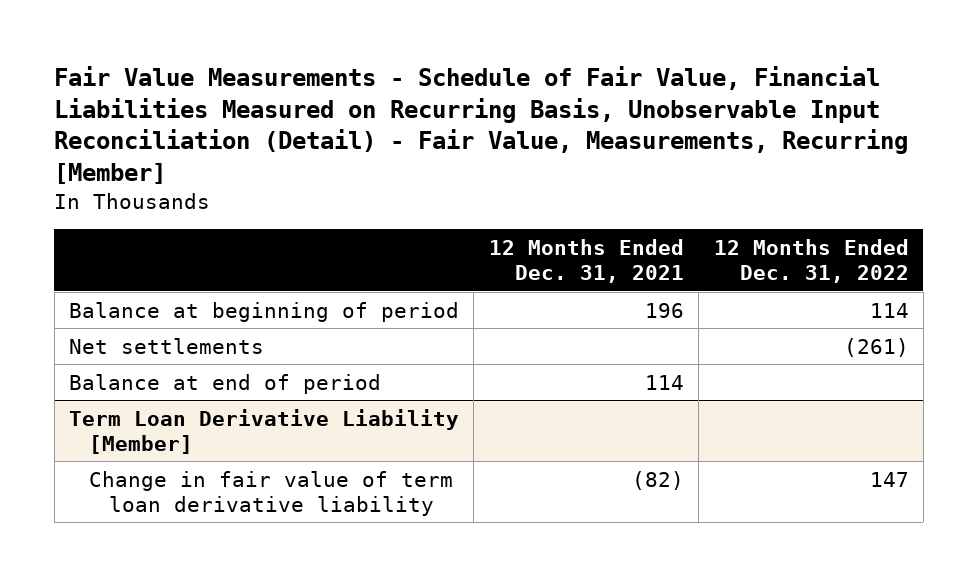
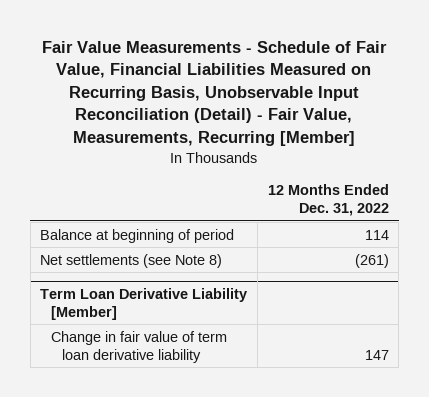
- | 12 Months Ended Dec. 31, 2021 | 12 Months Ended Dec. 31, 2022
+ | 12 Months Ended Dec. 31, 2022
- Net settlements | | (261)
- Balance at end of period | 114 |
+ Net settlements (see Note 8) | (261)

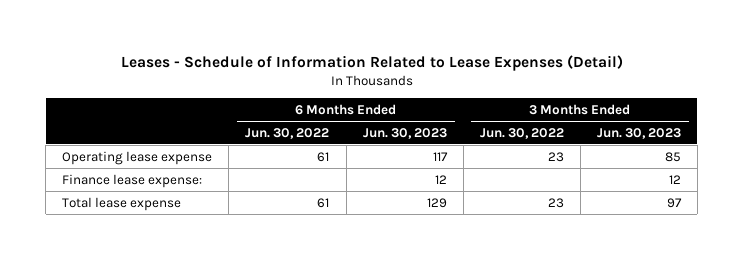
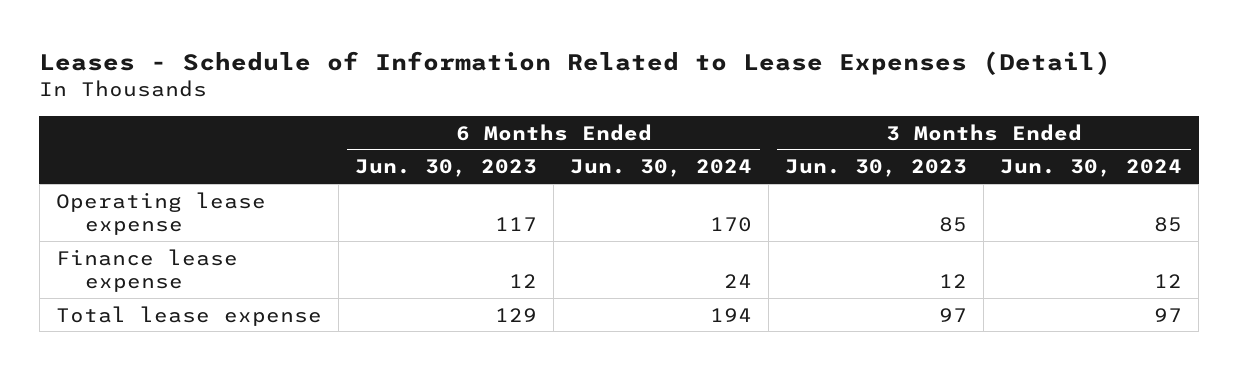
- | 6 Months Ended Jun. 30, 2022 | 6 Months Ended Jun. 30, 2023 | 3 Months Ended Jun. 30, 2022 | 3 Months Ended Jun. 30, 2023
+ | 6 Months Ended Jun. 30, 2023 | 6 Months Ended Jun. 30, 2024 | 3 Months Ended Jun. 30, 2023 | 3 Months Ended Jun. 30, 2024
- Finance lease expense: | | 12 | | 12
+ Finance lease expense | 12 | 24 | 12 | 12

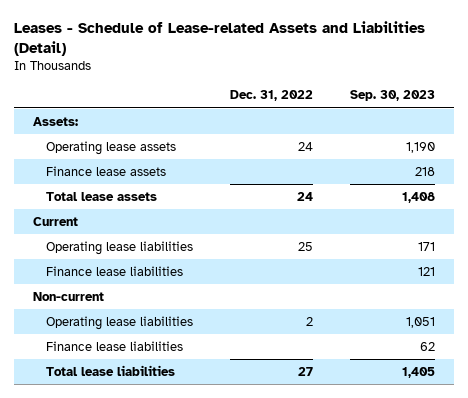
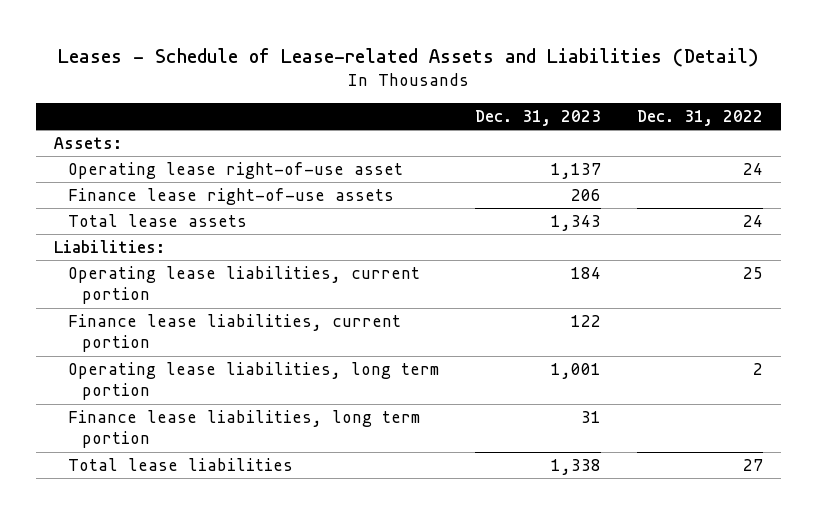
- | Dec. 31, 2022 | Sep. 30, 2023
+ | Dec. 31, 2023 | Dec. 31, 2022
- Operating lease assets | 24 | 1,190
- Finance lease assets | | 218
+ Operating lease right-of-use asset | 1,137 | 24
+ Finance lease right-of-use assets | 206 |
- Current
- Operating lease liabilities | 25 | 171
- Finance lease liabilities | | 121
- Non-current
- Operating lease liabilities | 2 | 1,051
- Finance lease liabilities | | 62
+ Liabilities:
+ Operating lease liabilities, current portion | 184 | 25
+ Finance lease liabilities, current portion | 122 |
+ Operating lease liabilities, long term portion | 1,001 | 2
+ Finance lease liabilities, long term portion | 31 |

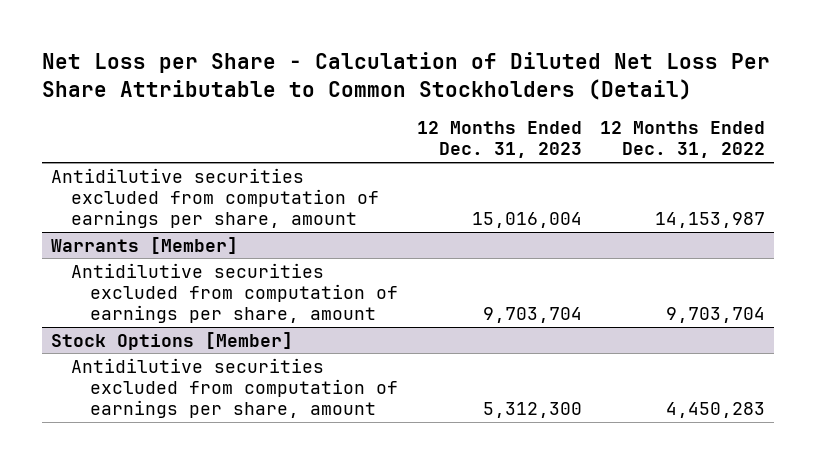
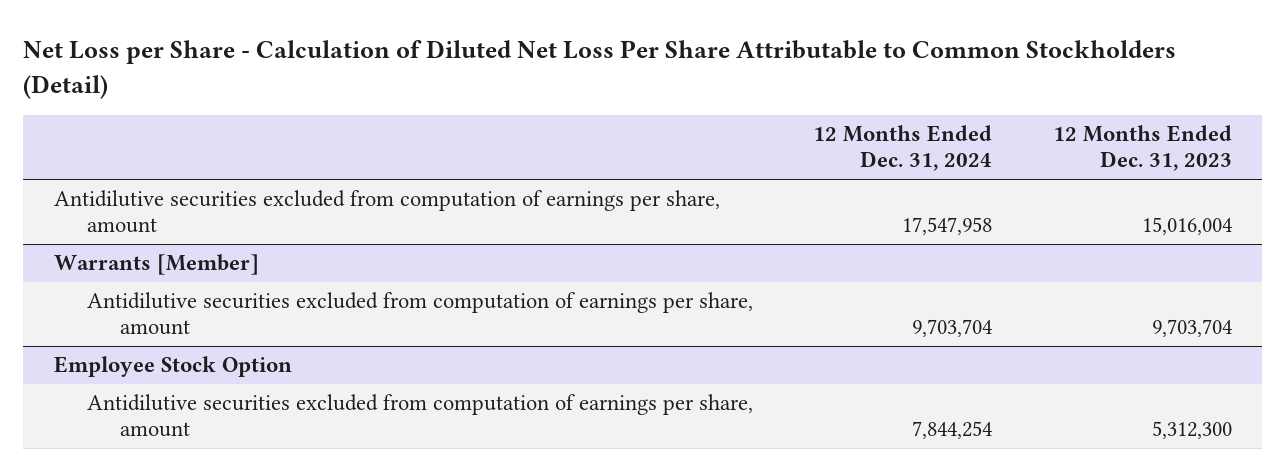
- | 12 Months Ended Dec. 31, 2023 | 12 Months Ended Dec. 31, 2022
+ | 12 Months Ended Dec. 31, 2024 | 12 Months Ended Dec. 31, 2023
- Stock Options [Member]
+ Employee Stock Option

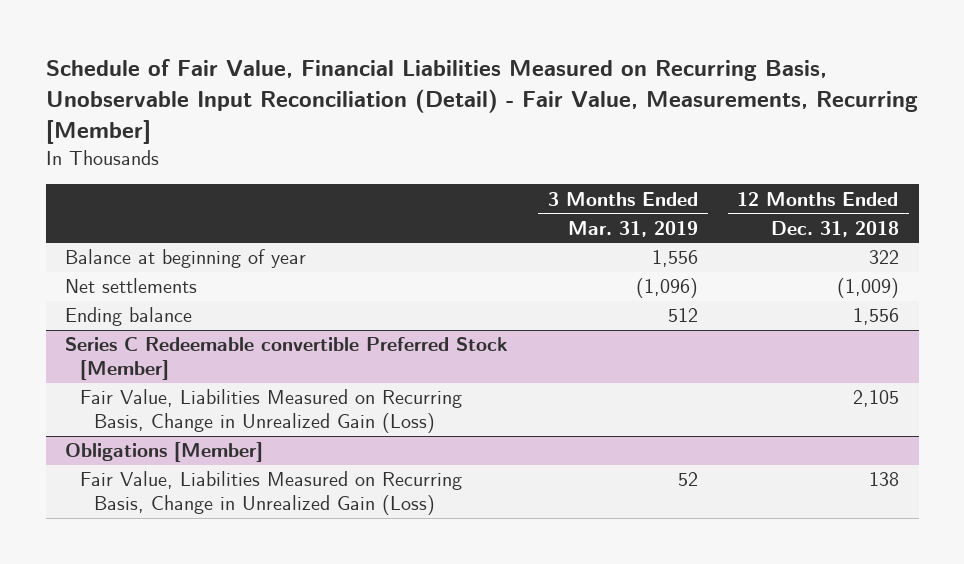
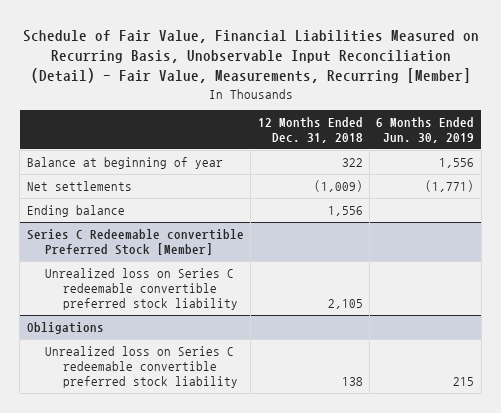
- | 3 Months Ended Mar. 31, 2019 | 12 Months Ended Dec. 31, 2018
+ | 12 Months Ended Dec. 31, 2018 | 6 Months Ended Jun. 30, 2019
@ Series C Redeemable convertible Preferred Stock [Member]
- Fair Value, Liabilities Measured on Recurring Basis, Change in Unrealized Gain (Loss) | | 2,105
- Obligations [Member]
- Fair Value, Liabilities Measured on Recurring Basis, Change in Unrealized Gain (Loss) | 52 | 138
@ Series C Redeemable convertible Preferred Stock [Member]
+ Unrealized loss on Series C redeemable convertible preferred stock liability | 2,105 |
+ Obligations
+ Unrealized loss on Series C redeemable convertible preferred stock liability | 138 | 215

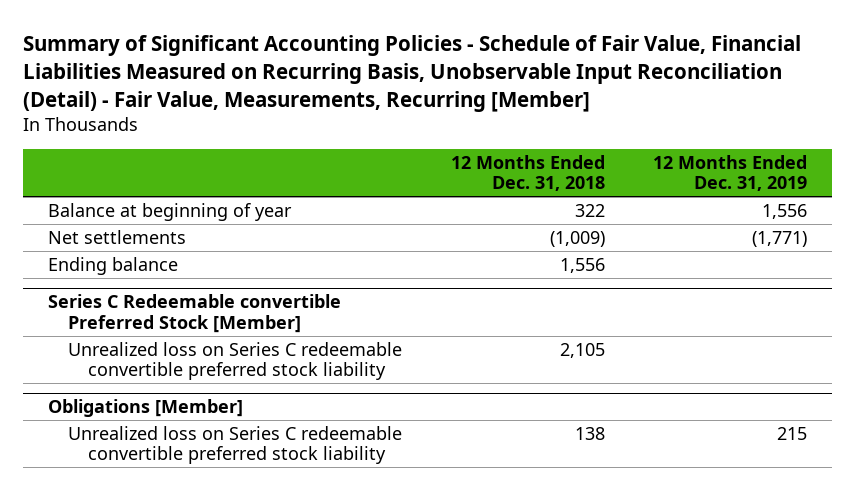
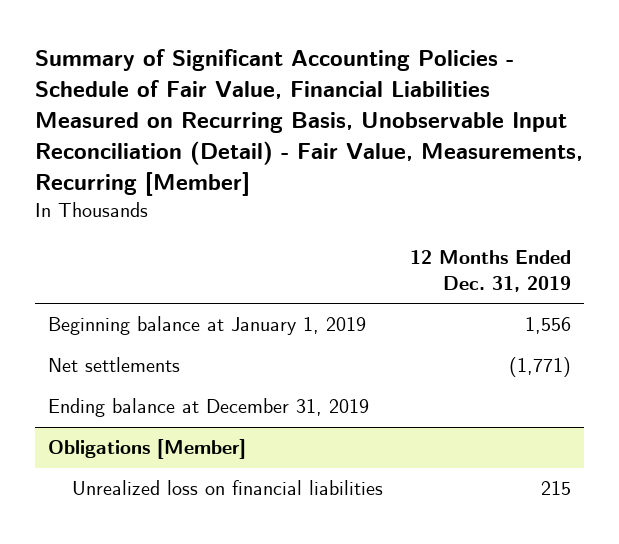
- | 12 Months Ended Dec. 31, 2018 | 12 Months Ended Dec. 31, 2019
+ | 12 Months Ended Dec. 31, 2019
- Balance at beginning of year | 322 | 1,556
+ Beginning balance at January 1, 2019 | 1,556
- Ending balance | 1,556 |
- Series C Redeemable convertible Preferred Stock [Member]
- Unrealized loss on Series C redeemable convertible preferred stock liability | 2,105 |
+ Ending balance at December 31, 2019
@ Obligations [Member]
- Unrealized loss on Series C redeemable convertible preferred stock liability | 138 | 215
+ Unrealized loss on financial liabilities | 215

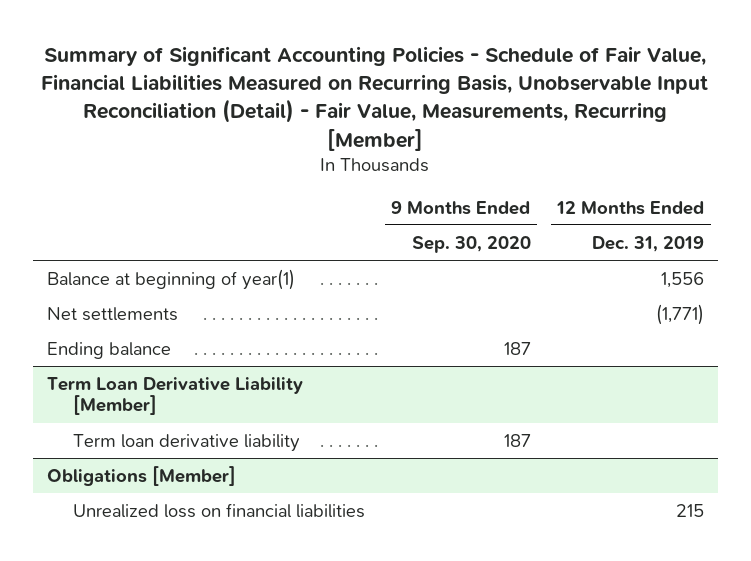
- | 12 Months Ended Dec. 31, 2019
+ | 9 Months Ended Sep. 30, 2020 | 12 Months Ended Dec. 31, 2019
- Beginning balance at January 1, 2019 | 1,556
+ Balance at beginning of year(1) | | 1,556
- Ending balance at December 31, 2019
+ Ending balance | 187 |
+ Term Loan Derivative Liability [Member]
+ Term loan derivative liability | 187 |

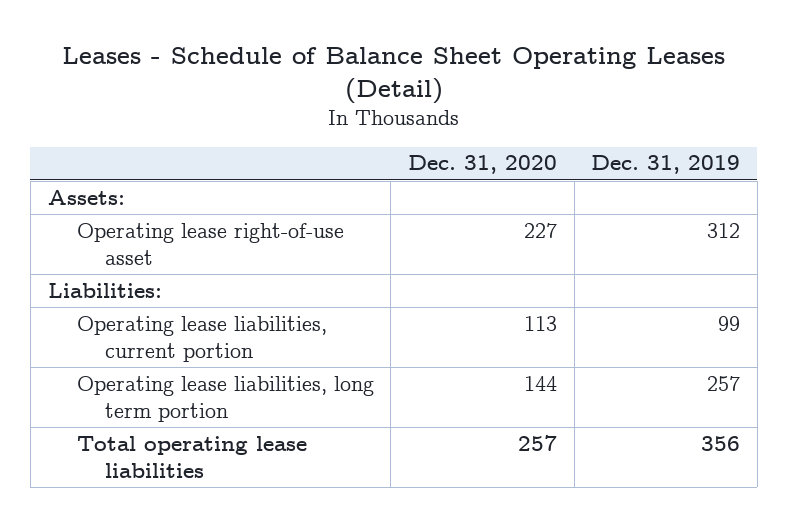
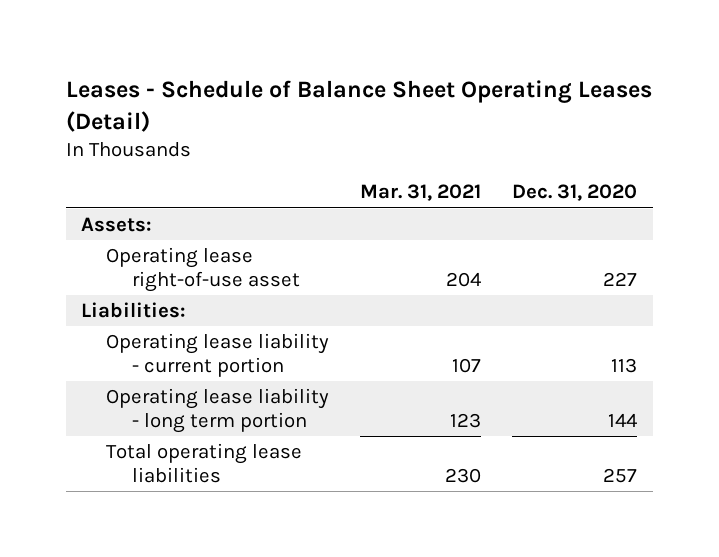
- | Dec. 31, 2020 | Dec. 31, 2019
+ | Mar. 31, 2021 | Dec. 31, 2020
- Operating lease liabilities, current portion | 113 | 99
- Operating lease liabilities, long term portion | 144 | 257
+ Operating lease liability - current portion | 107 | 113
+ Operating lease liability - long term portion | 123 | 144

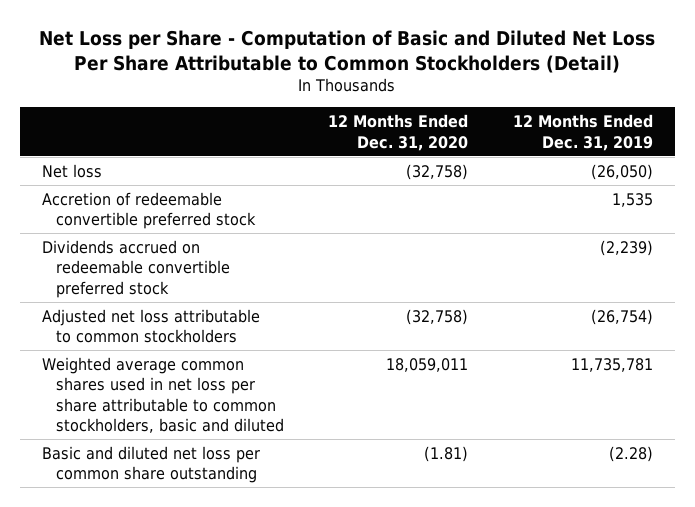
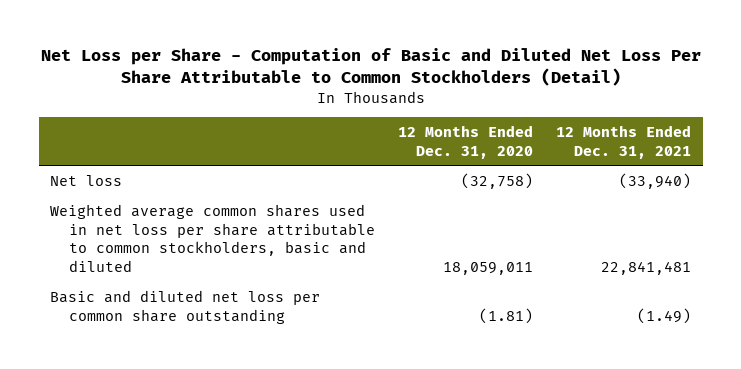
- | 12 Months Ended Dec. 31, 2020 | 12 Months Ended Dec. 31, 2019
+ | 12 Months Ended Dec. 31, 2020 | 12 Months Ended Dec. 31, 2021
- Accretion of redeemable convertible preferred stock | | 1,535
- Dividends accrued on redeemable convertible preferred stock | | (2,239)
- Adjusted net loss attributable to common stockholders | (32,758) | (26,754)

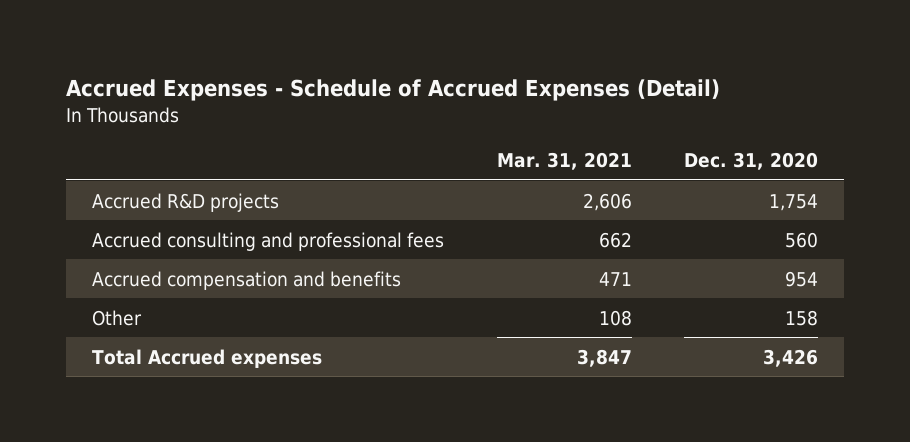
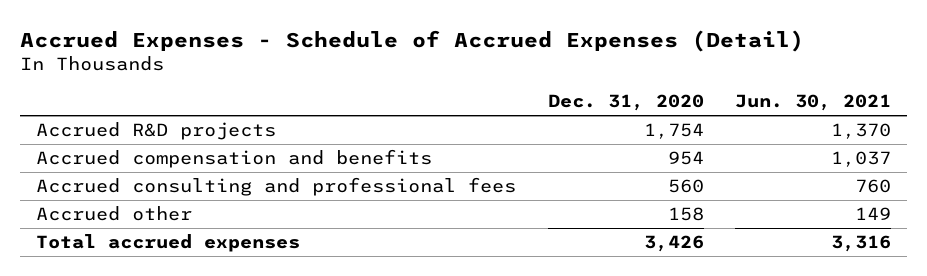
- | Mar. 31, 2021 | Dec. 31, 2020
+ | Dec. 31, 2020 | Jun. 30, 2021
- Other | 108 | 158
- Total Accrued expenses | 3,847 | 3,426
moved down: Accrued consulting and professional fees | 560 | 760
+ Accrued other | 158 | 149
+ Total accrued expenses | 3,426 | 3,316

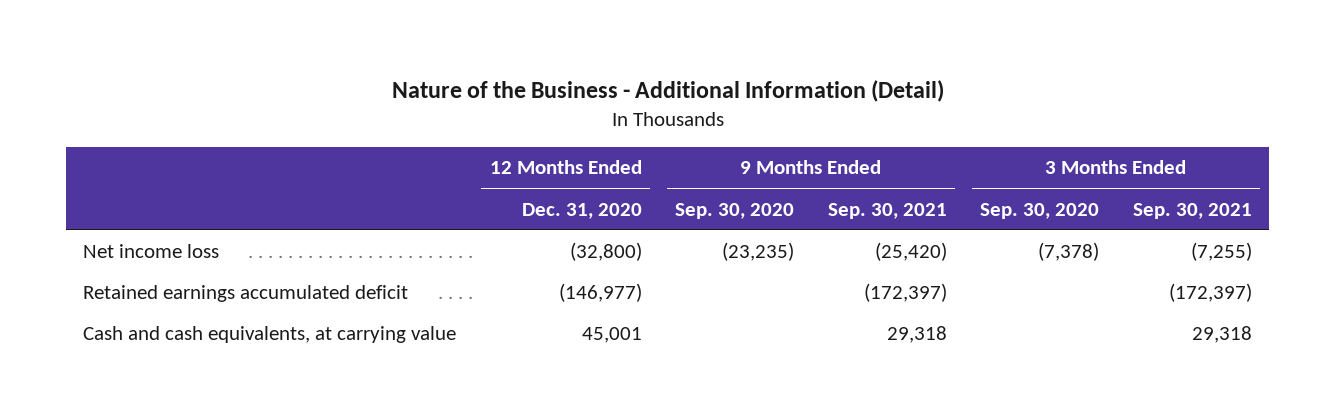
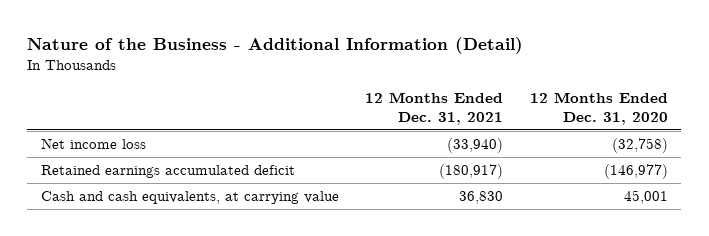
- | 12 Months Ended Dec. 31, 2020 | 9 Months Ended Sep. 30, 2020 | 9 Months Ended Sep. 30, 2021 | 3 Months Ended Sep. 30, 2020 | 3 Months Ended Sep. 30, 2021
+ | 12 Months Ended Dec. 31, 2021 | 12 Months Ended Dec. 31, 2020
- Net income loss | (32,800) | (23,235) | (25,420) | (7,378) | (7,255)
+ Net income loss | (33,940) | (32,758)

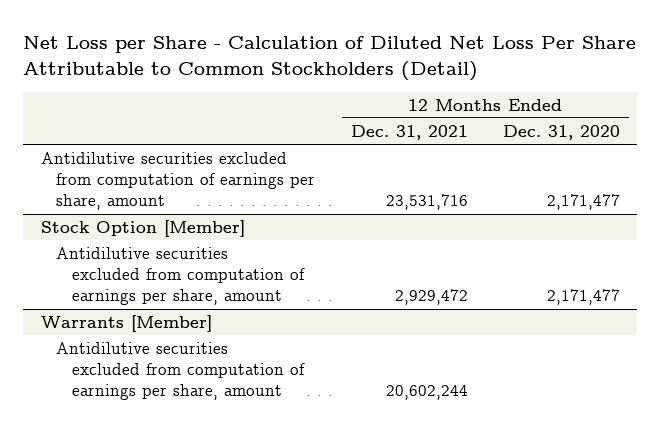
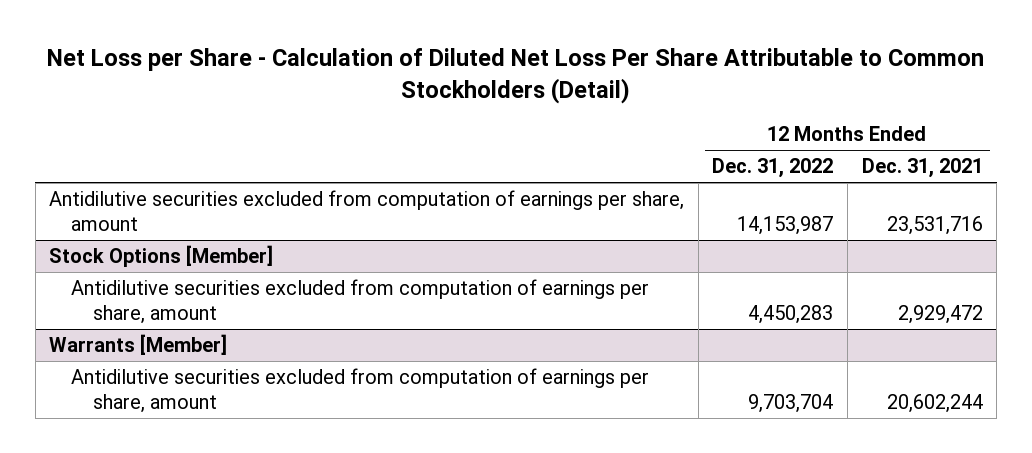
- | 12 Months Ended Dec. 31, 2021 | 12 Months Ended Dec. 31, 2020
+ | 12 Months Ended Dec. 31, 2022 | 12 Months Ended Dec. 31, 2021
- Stock Option [Member]
+ Stock Options [Member]

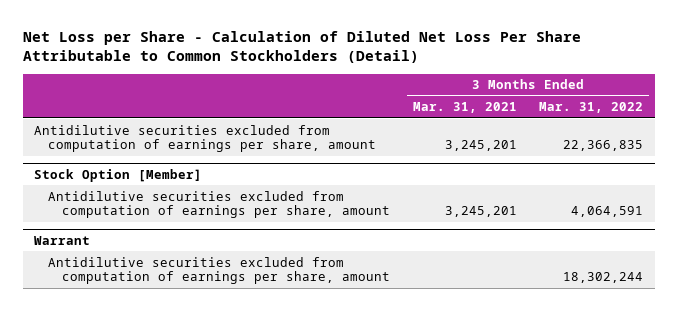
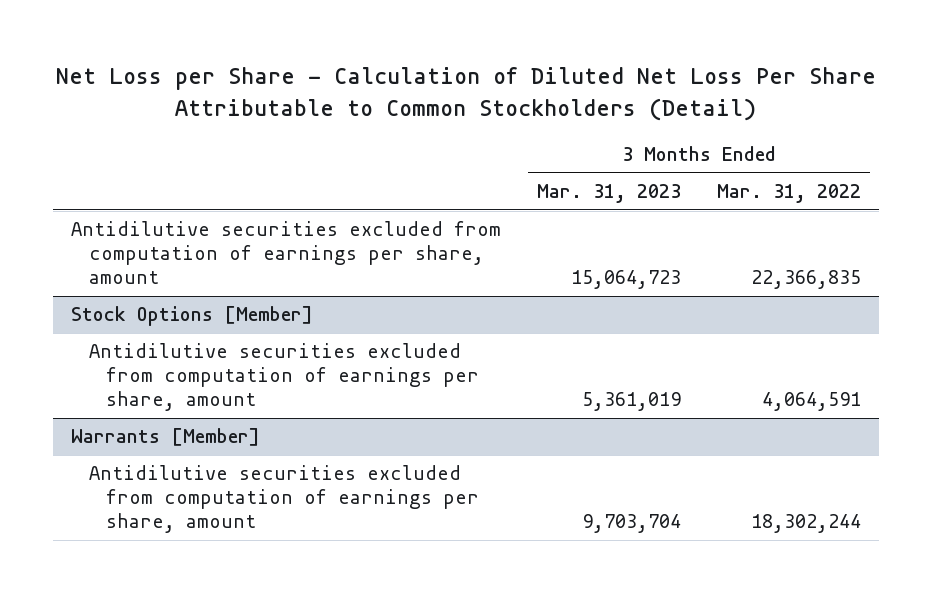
- | 3 Months Ended Mar. 31, 2021 | 3 Months Ended Mar. 31, 2022
+ | 3 Months Ended Mar. 31, 2023 | 3 Months Ended Mar. 31, 2022
- Stock Option [Member]
+ Stock Options [Member]
- Warrant
+ Warrants [Member]

